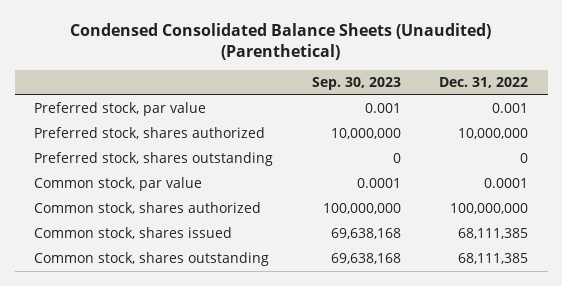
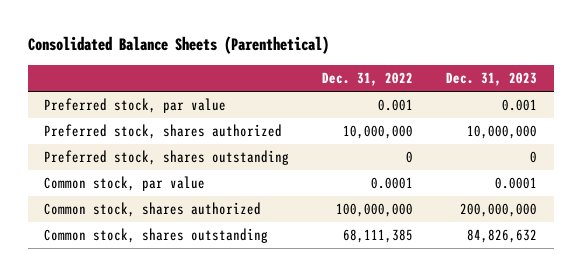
- Condensed Consolidated Balance Sheets (Unaudited) (Parenthetical)
+ Consolidated Balance Sheets (Parenthetical)
- | Sep. 30, 2023 | Dec. 31, 2022
+ | Dec. 31, 2022 | Dec. 31, 2023
- Common stock, shares issued | 69,638,168 | 68,111,385

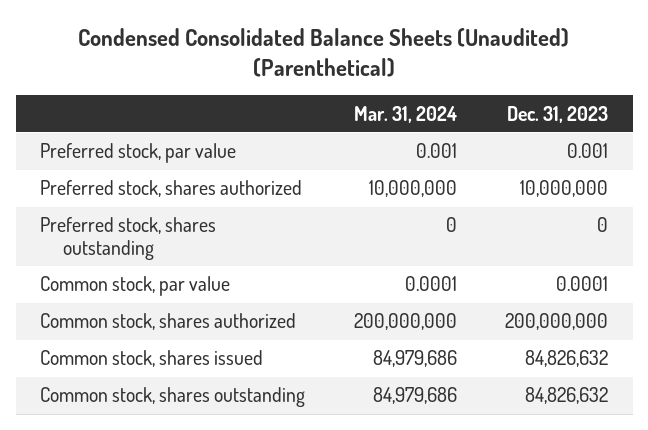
- Consolidated Balance Sheets (Parenthetical)
+ Condensed Consolidated Balance Sheets (Unaudited) (Parenthetical)
- | Dec. 31, 2022 | Dec. 31, 2023
+ | Mar. 31, 2024 | Dec. 31, 2023
+ Common stock, shares issued | 84,979,686 | 84,826,632

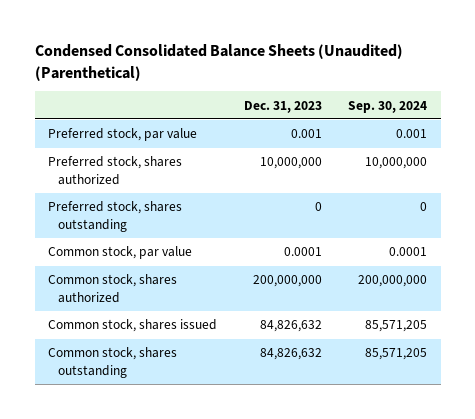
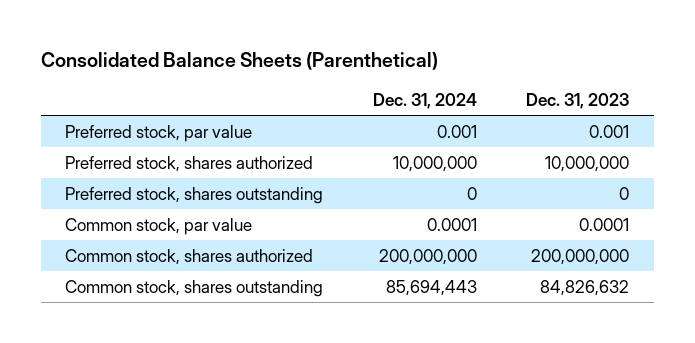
- Condensed Consolidated Balance Sheets (Unaudited) (Parenthetical)
+ Consolidated Balance Sheets (Parenthetical)
- | Dec. 31, 2023 | Sep. 30, 2024
+ | Dec. 31, 2024 | Dec. 31, 2023
- Common stock, shares issued | 84,826,632 | 85,571,205

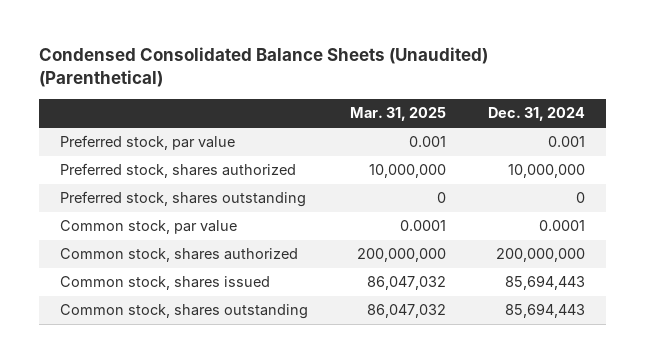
- Consolidated Balance Sheets (Parenthetical)
+ Condensed Consolidated Balance Sheets (Unaudited) (Parenthetical)
- | Dec. 31, 2024 | Dec. 31, 2023
+ | Mar. 31, 2025 | Dec. 31, 2024
+ Common stock, shares issued | 86,047,032 | 85,694,443

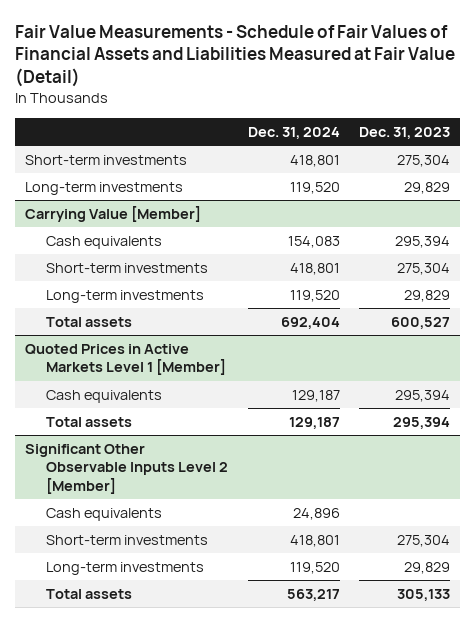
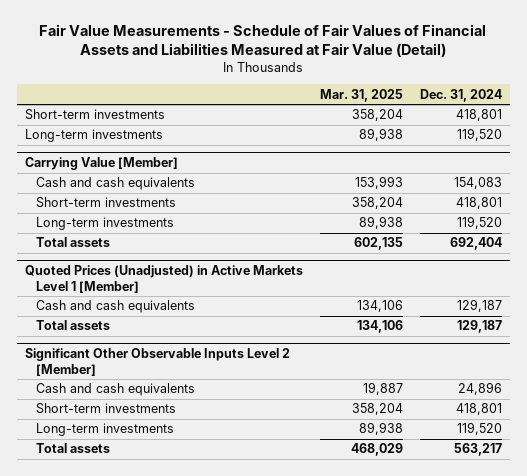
- | Dec. 31, 2024 | Dec. 31, 2023
+ | Mar. 31, 2025 | Dec. 31, 2024
@ Carrying Value [Member]
- Cash equivalents | 154,083 | 295,394
+ Cash and cash equivalents | 153,993 | 154,083
- Quoted Prices in Active Markets Level 1 [Member]
- Cash equivalents | 129,187 | 295,394
+ Quoted Prices (Unadjusted) in Active Markets Level 1 [Member]
+ Cash and cash equivalents | 134,106 | 129,187
@ Significant Other Observable Inputs Level 2 [Member]
- Cash equivalents | 24,896 |
+ Cash and cash equivalents | 19,887 | 24,896

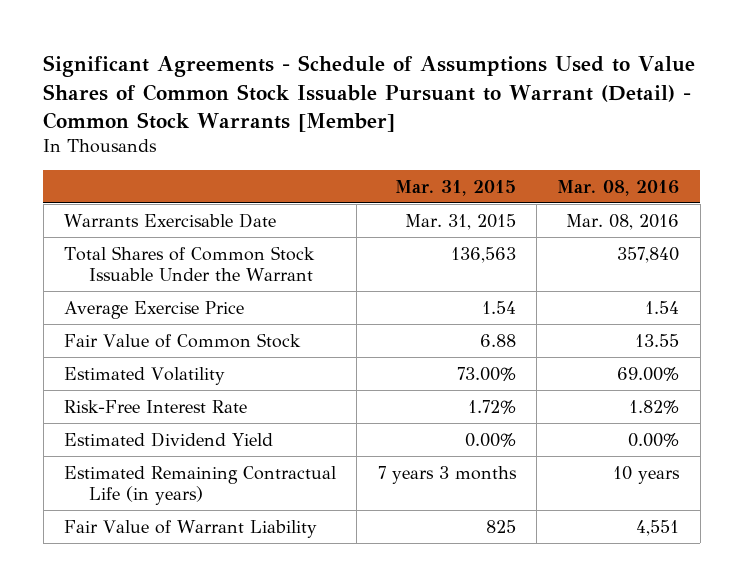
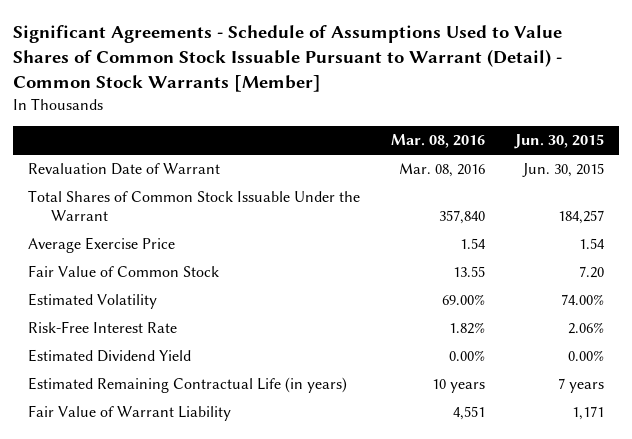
- | Mar. 31, 2015 | Mar. 08, 2016
+ | Mar. 08, 2016 | Jun. 30, 2015
- Warrants Exercisable Date | Mar. 31, 2015 | Mar. 08, 2016
+ Revaluation Date of Warrant | Mar. 08, 2016 | Jun. 30, 2015

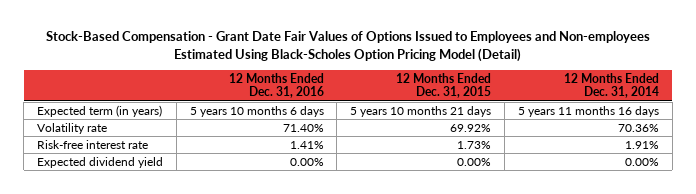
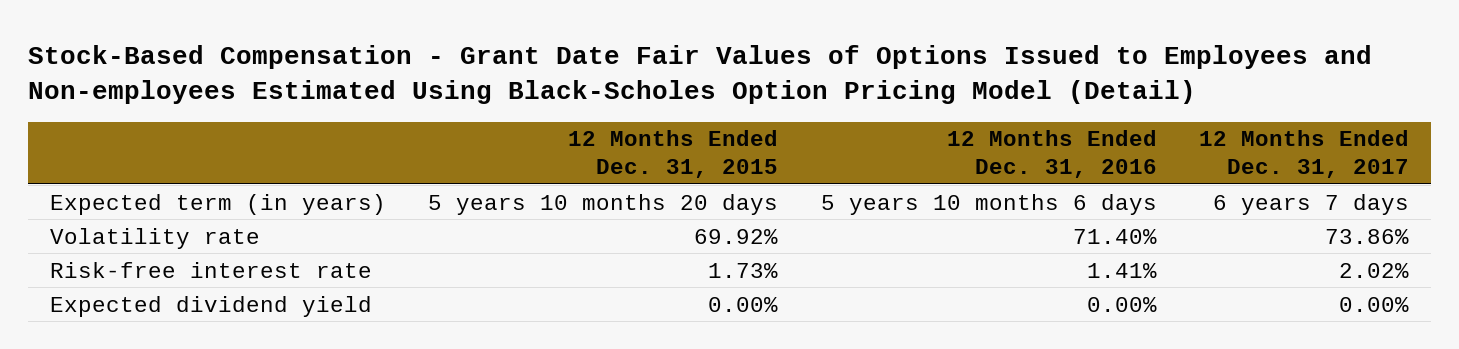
- | 12 Months Ended Dec. 31, 2016 | 12 Months Ended Dec. 31, 2015 | 12 Months Ended Dec. 31, 2014
+ | 12 Months Ended Dec. 31, 2015 | 12 Months Ended Dec. 31, 2016 | 12 Months Ended Dec. 31, 2017
- Expected term (in years) | 5 years 10 months 6 days | 5 years 10 months 21 days | 5 years 11 months 16 days
+ Expected term (in years) | 5 years 10 months 20 days | 5 years 10 months 6 days | 6 years 7 days

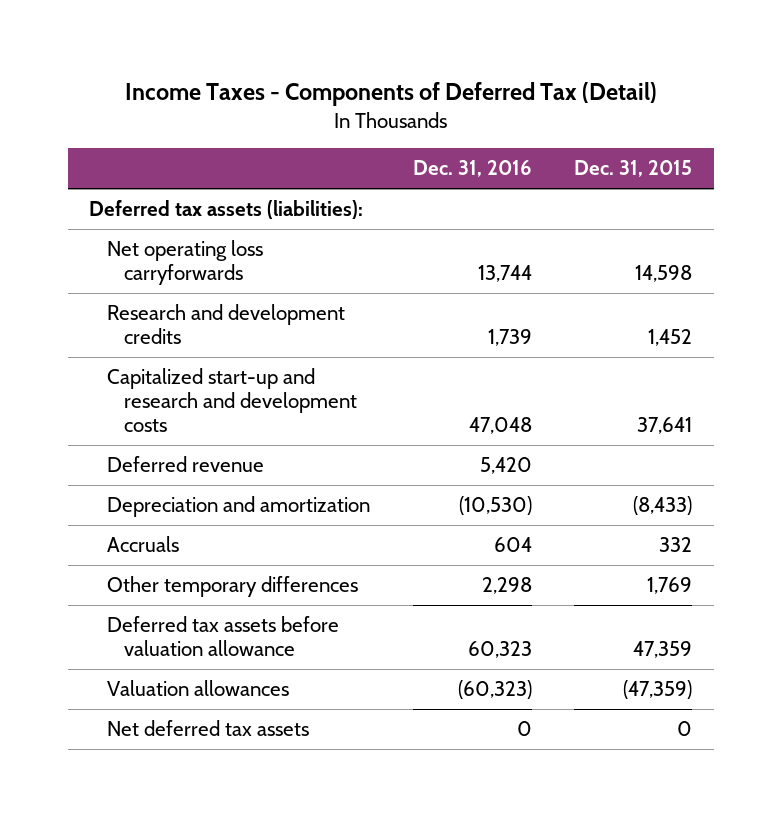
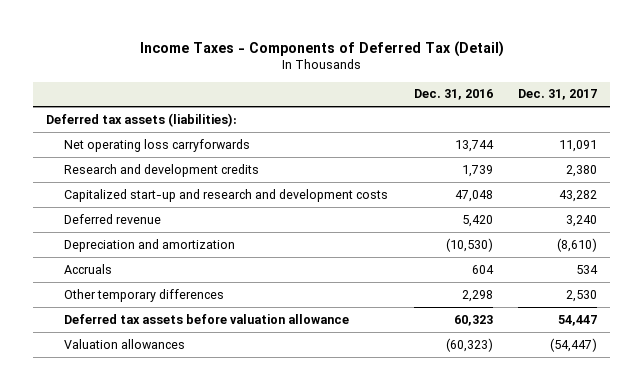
- | Dec. 31, 2016 | Dec. 31, 2015
+ | Dec. 31, 2016 | Dec. 31, 2017
- Net deferred tax assets | 0 | 0

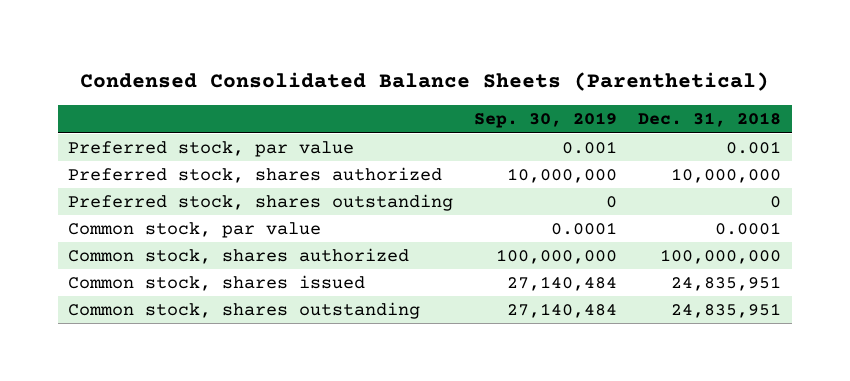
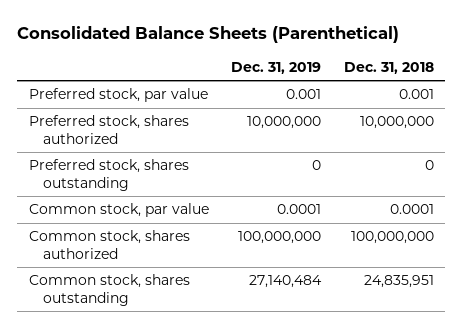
- Condensed Consolidated Balance Sheets (Parenthetical)
+ Consolidated Balance Sheets (Parenthetical)
- | Sep. 30, 2019 | Dec. 31, 2018
+ | Dec. 31, 2019 | Dec. 31, 2018
- Common stock, shares issued | 27,140,484 | 24,835,951

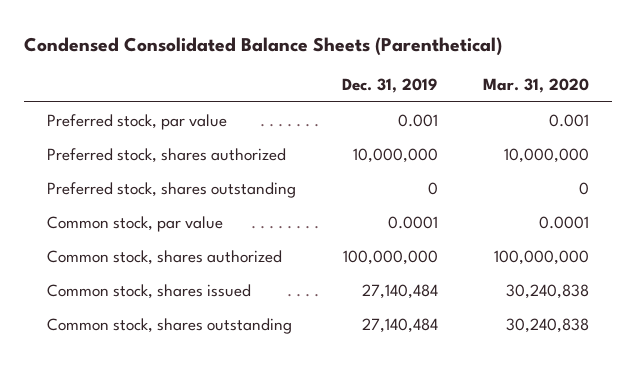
- Consolidated Balance Sheets (Parenthetical)
+ Condensed Consolidated Balance Sheets (Parenthetical)
- | Dec. 31, 2019 | Dec. 31, 2018
+ | Dec. 31, 2019 | Mar. 31, 2020
+ Common stock, shares issued | 27,140,484 | 30,240,838

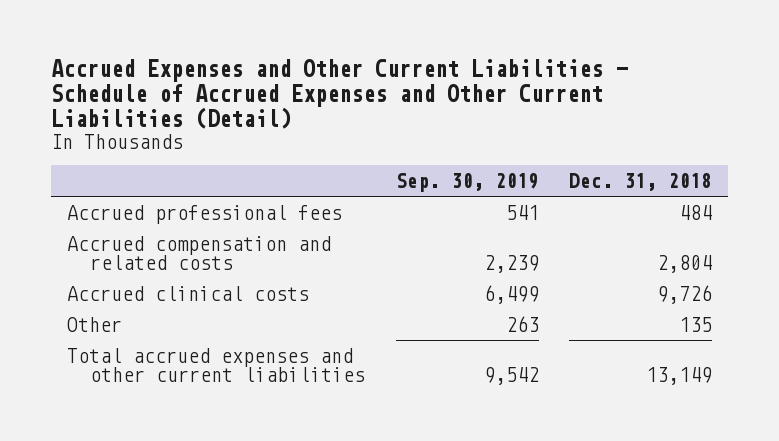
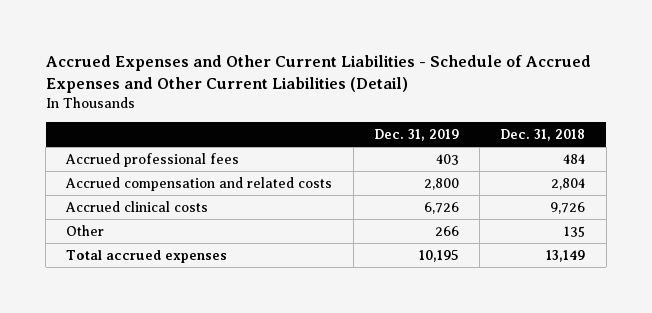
- | Sep. 30, 2019 | Dec. 31, 2018
+ | Dec. 31, 2019 | Dec. 31, 2018
- Total accrued expenses and other current liabilities | 9,542 | 13,149
+ Total accrued expenses | 10,195 | 13,149

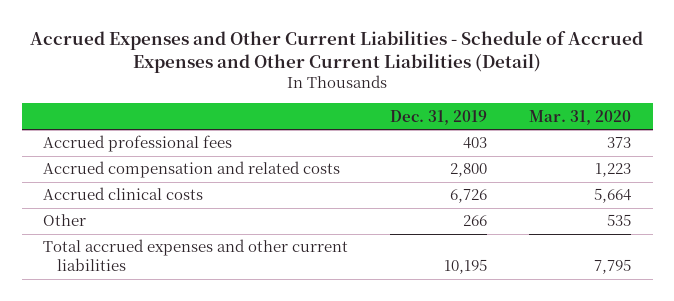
- | Dec. 31, 2019 | Dec. 31, 2018
+ | Dec. 31, 2019 | Mar. 31, 2020
- Total accrued expenses | 10,195 | 13,149
+ Total accrued expenses and other current liabilities | 10,195 | 7,795

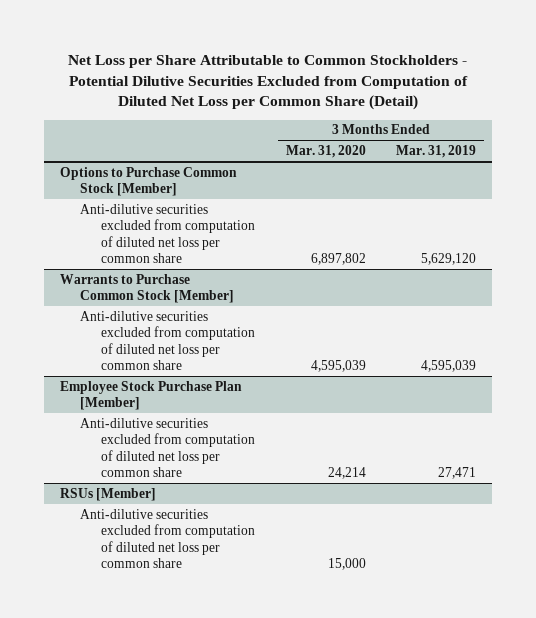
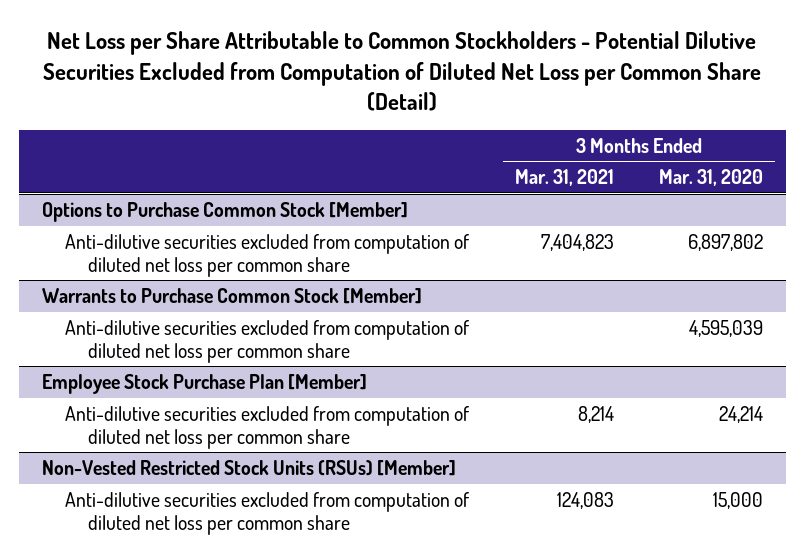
- | 3 Months Ended Mar. 31, 2020 | 3 Months Ended Mar. 31, 2019
+ | 3 Months Ended Mar. 31, 2021 | 3 Months Ended Mar. 31, 2020
- RSUs [Member]
+ Non-Vested Restricted Stock Units (RSUs) [Member]

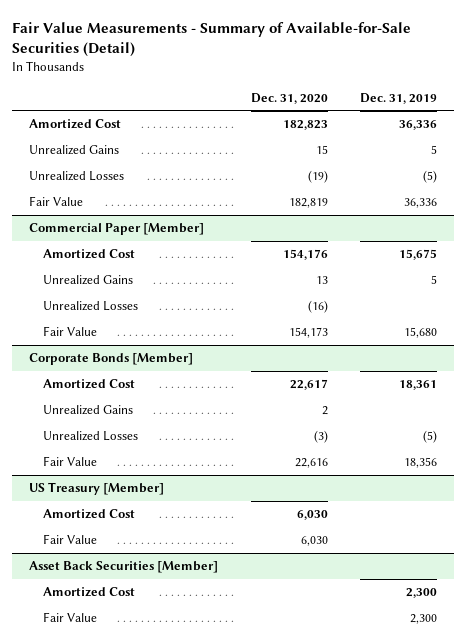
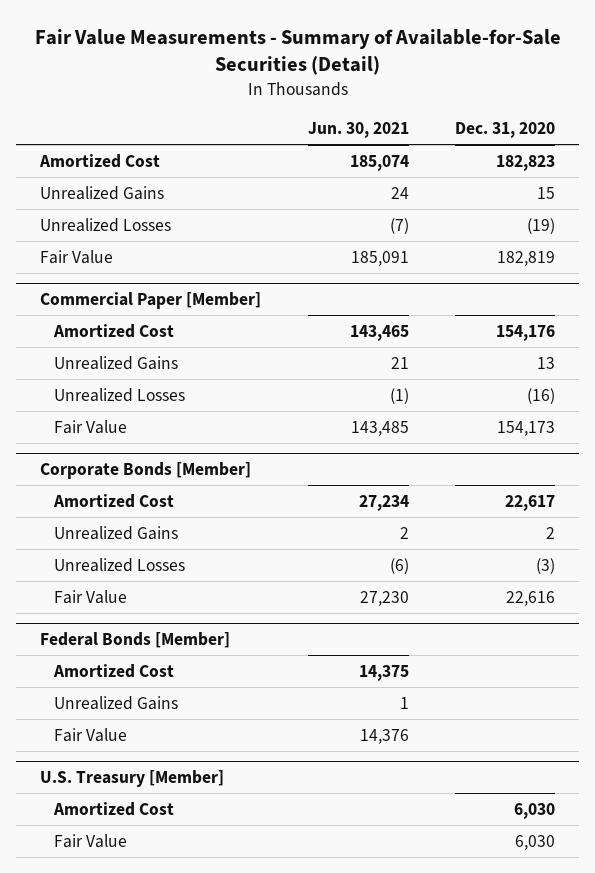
- | Dec. 31, 2020 | Dec. 31, 2019
+ | Jun. 30, 2021 | Dec. 31, 2020
- US Treasury [Member]
- Amortized Cost | 6,030 |
- Fair Value | 6,030 |
- Asset Back Securities [Member]
+ Federal Bonds [Member]
+ Unrealized Gains | 1 |
+ U.S. Treasury [Member]
+ Amortized Cost | | 6,030
+ Fair Value | | 6,030

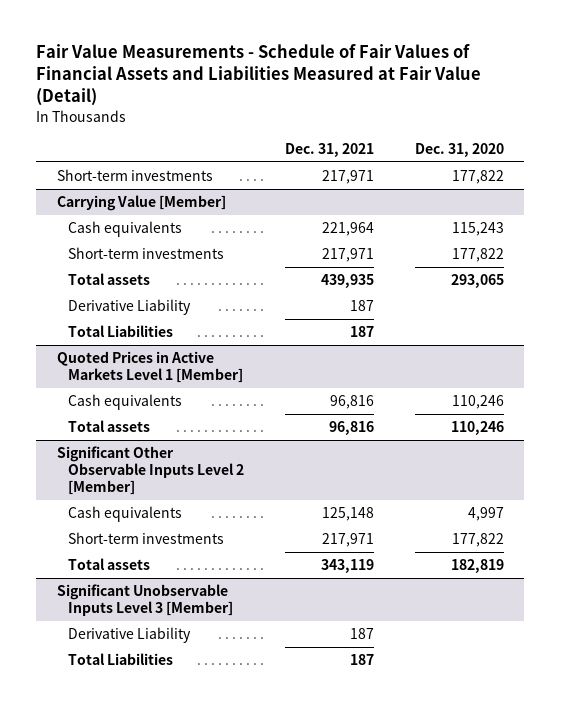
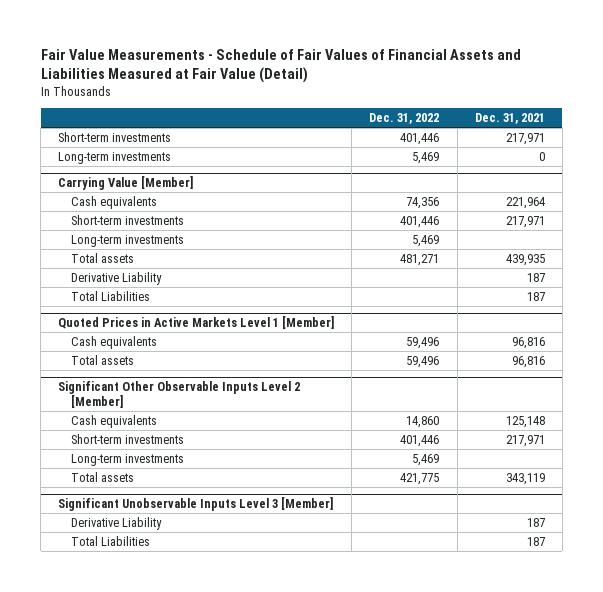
- | Dec. 31, 2021 | Dec. 31, 2020
+ | Dec. 31, 2022 | Dec. 31, 2021
+ Long-term investments | 5,469 | 0
@ Carrying Value [Member]
+ Long-term investments | 5,469 |
@ Significant Other Observable Inputs Level 2 [Member]
+ Long-term investments | 5,469 |

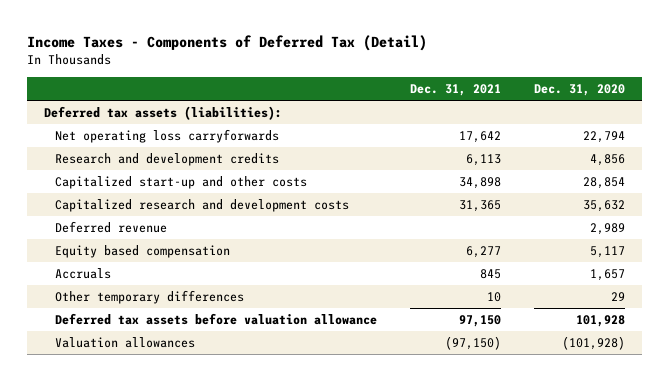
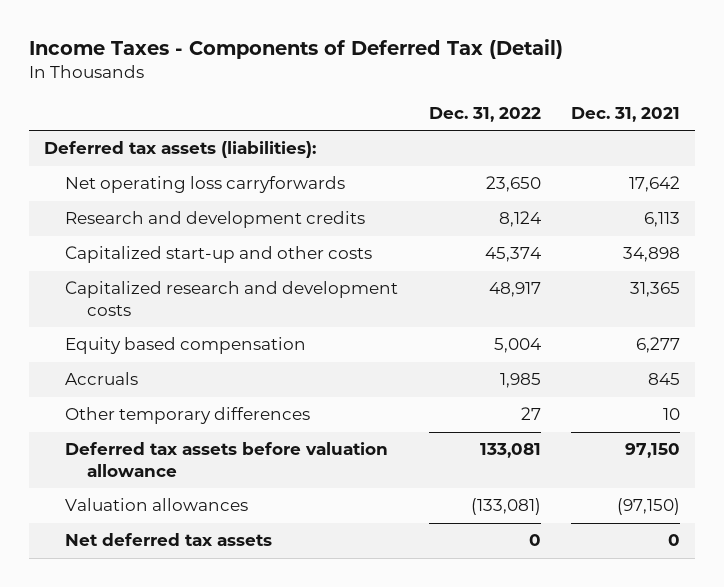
- | Dec. 31, 2021 | Dec. 31, 2020
+ | Dec. 31, 2022 | Dec. 31, 2021
- Deferred revenue | | 2,989
+ Net deferred tax assets | 0 | 0

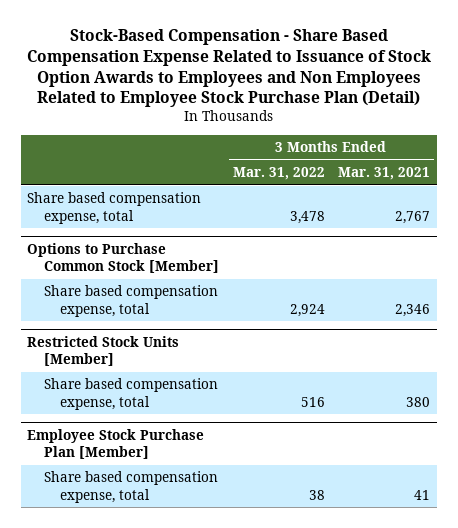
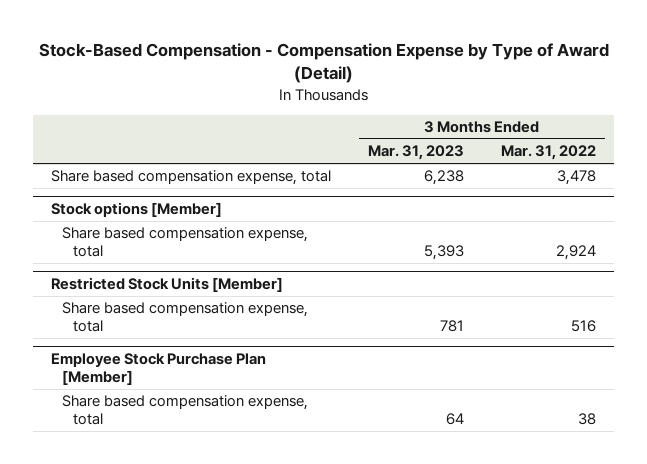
- Stock-Based Compensation - Share Based Compensation Expense Related to Issuance of Stock Option Awards to Employees and Non Employees Related to Employee Stock Purchase Plan (Detail)
+ Stock-Based Compensation - Compensation Expense by Type of Award (Detail)
- | 3 Months Ended Mar. 31, 2022 | 3 Months Ended Mar. 31, 2021
+ | 3 Months Ended Mar. 31, 2023 | 3 Months Ended Mar. 31, 2022
- Options to Purchase Common Stock [Member]
+ Stock options [Member]

